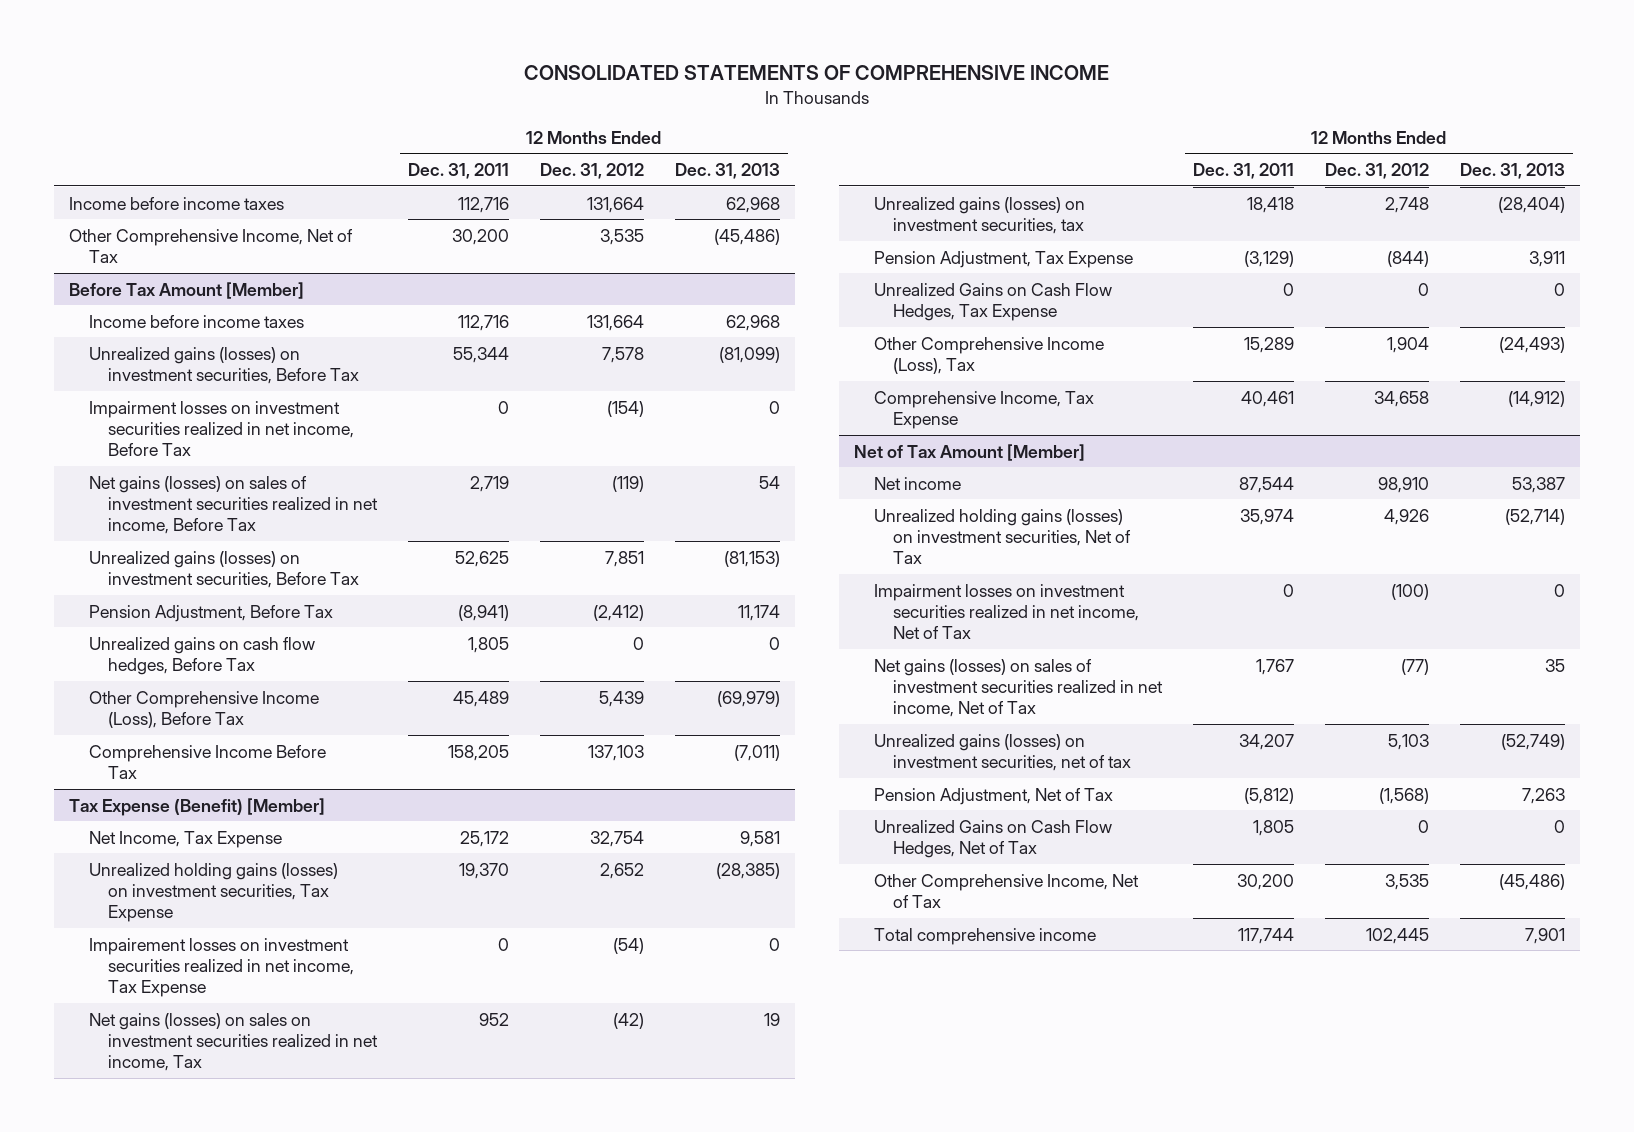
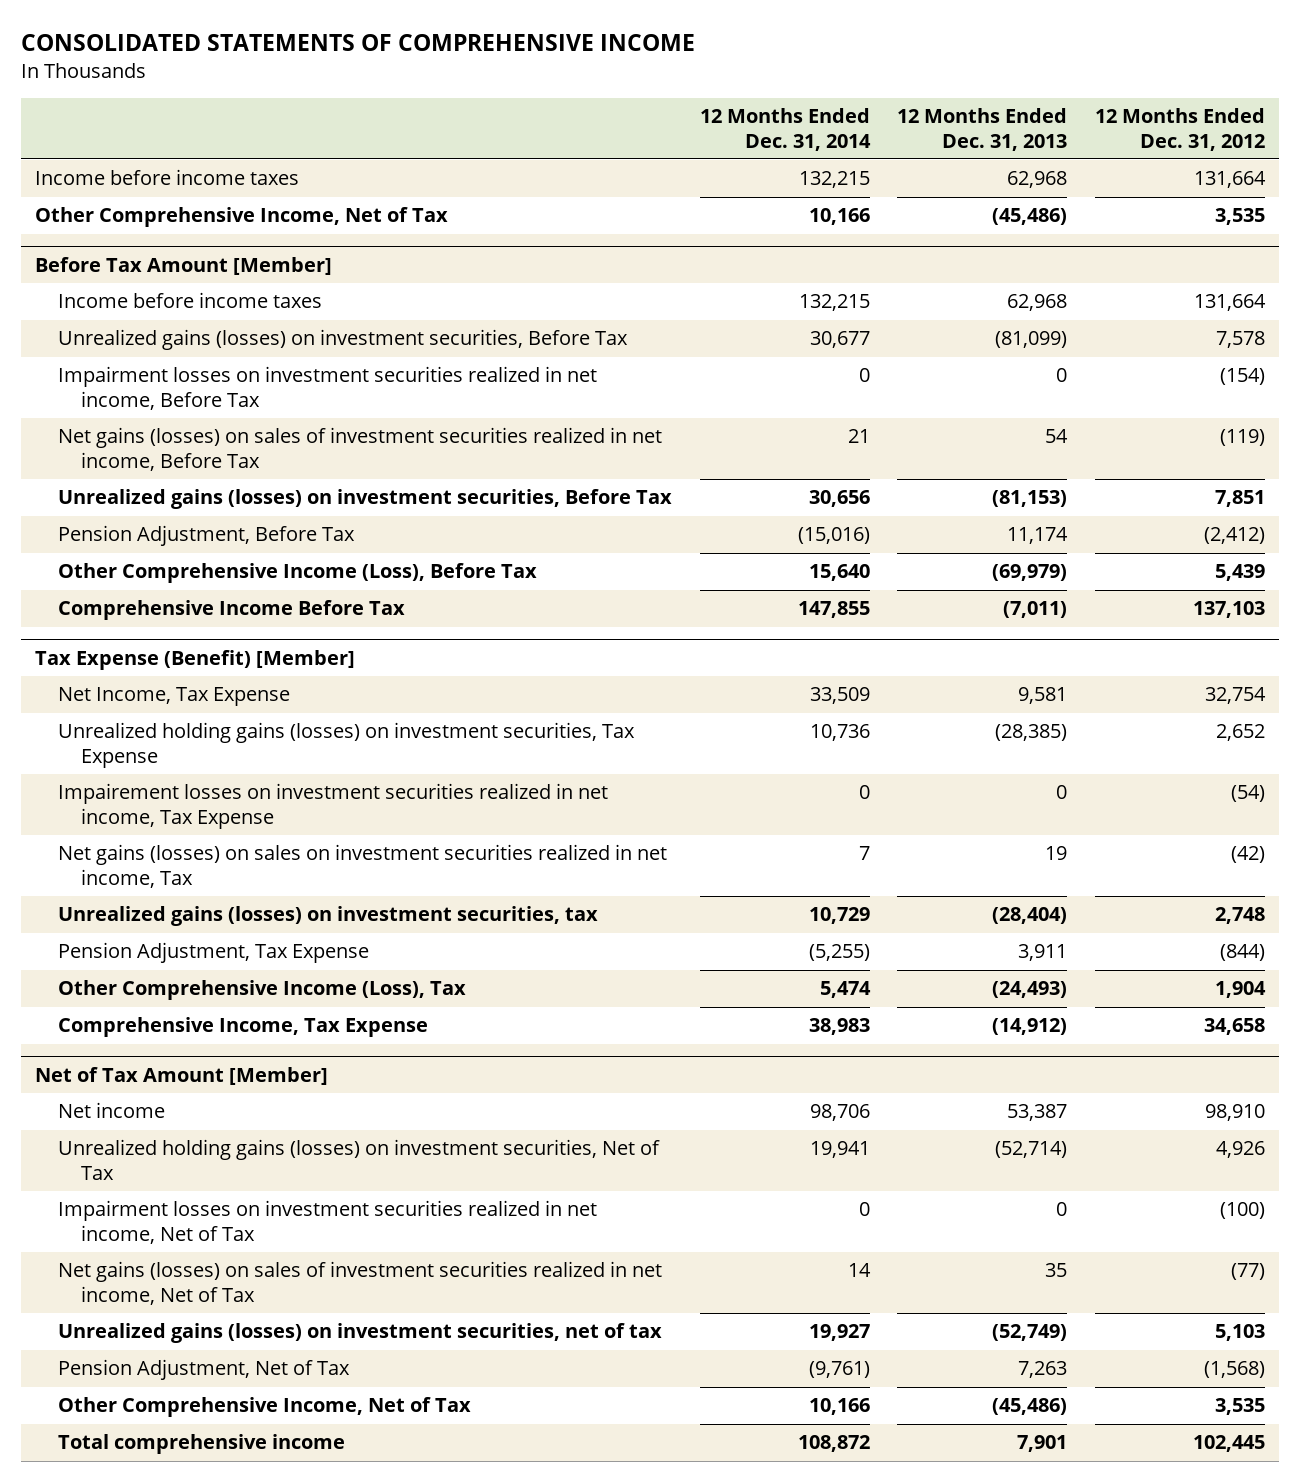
- | 12 Months Ended Dec. 31, 2011 | 12 Months Ended Dec. 31, 2012 | 12 Months Ended Dec. 31, 2013
+ | 12 Months Ended Dec. 31, 2014 | 12 Months Ended Dec. 31, 2013 | 12 Months Ended Dec. 31, 2012
@ Before Tax Amount [Member]
- Unrealized gains on cash flow hedges, Before Tax | 1,805 | 0 | 0
@ Tax Expense (Benefit) [Member]
- Unrealized Gains on Cash Flow Hedges, Tax Expense | 0 | 0 | 0
@ Net of Tax Amount [Member]
- Unrealized Gains on Cash Flow Hedges, Net of Tax | 1,805 | 0 | 0

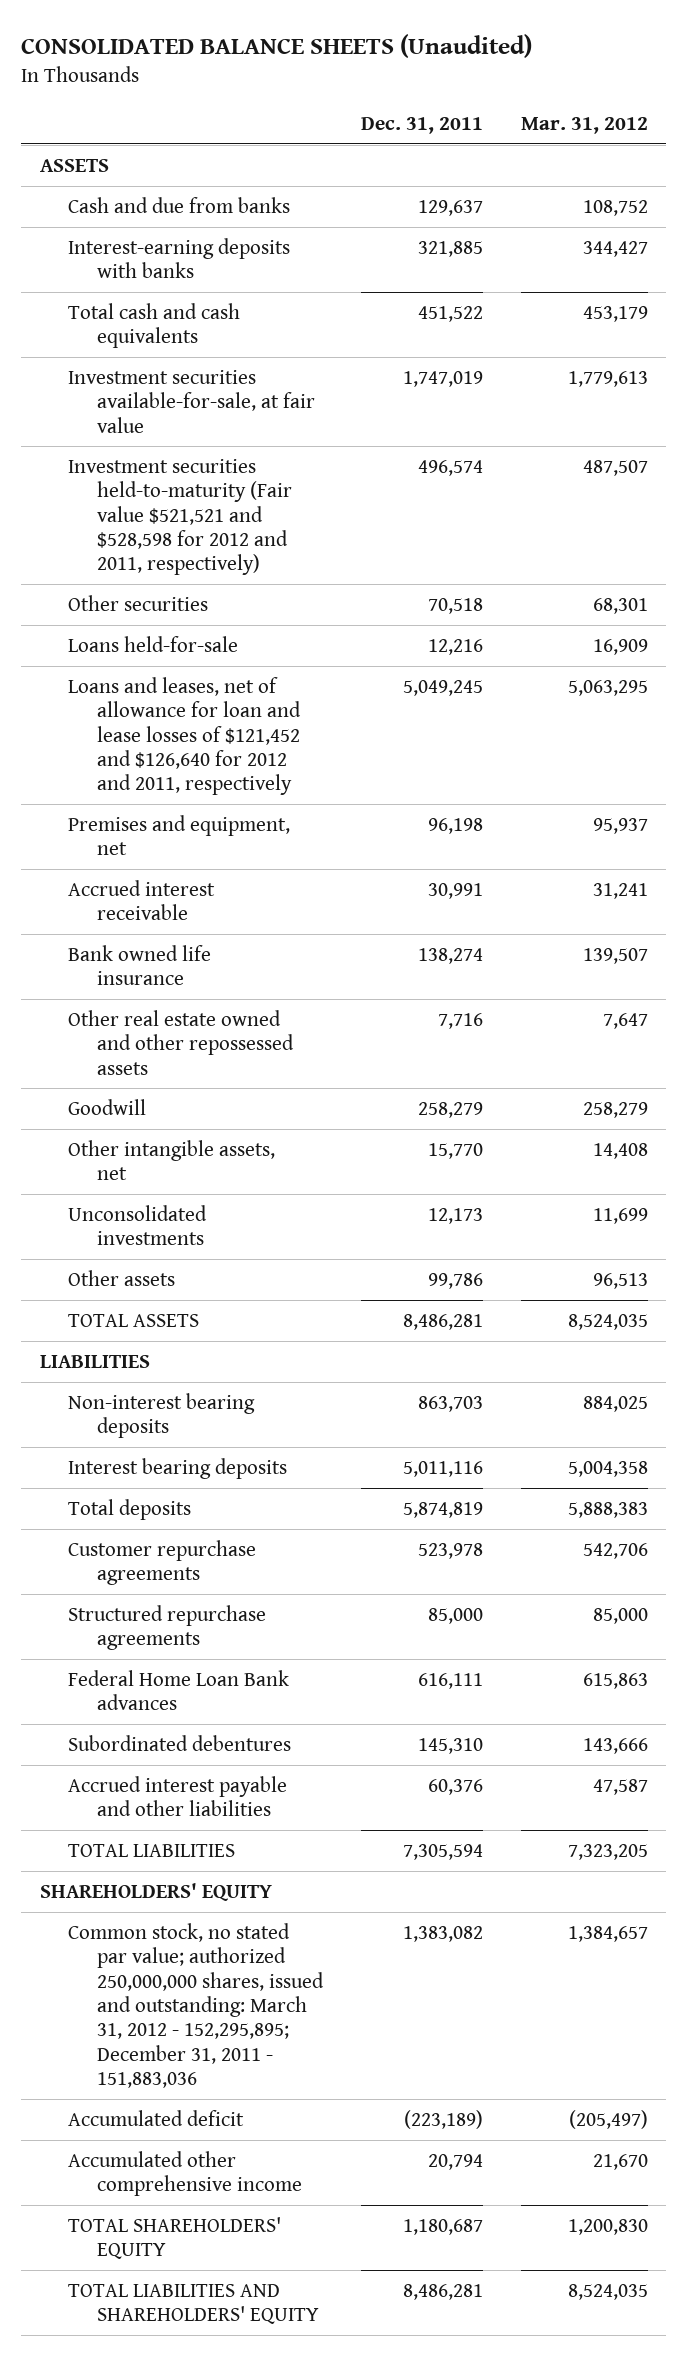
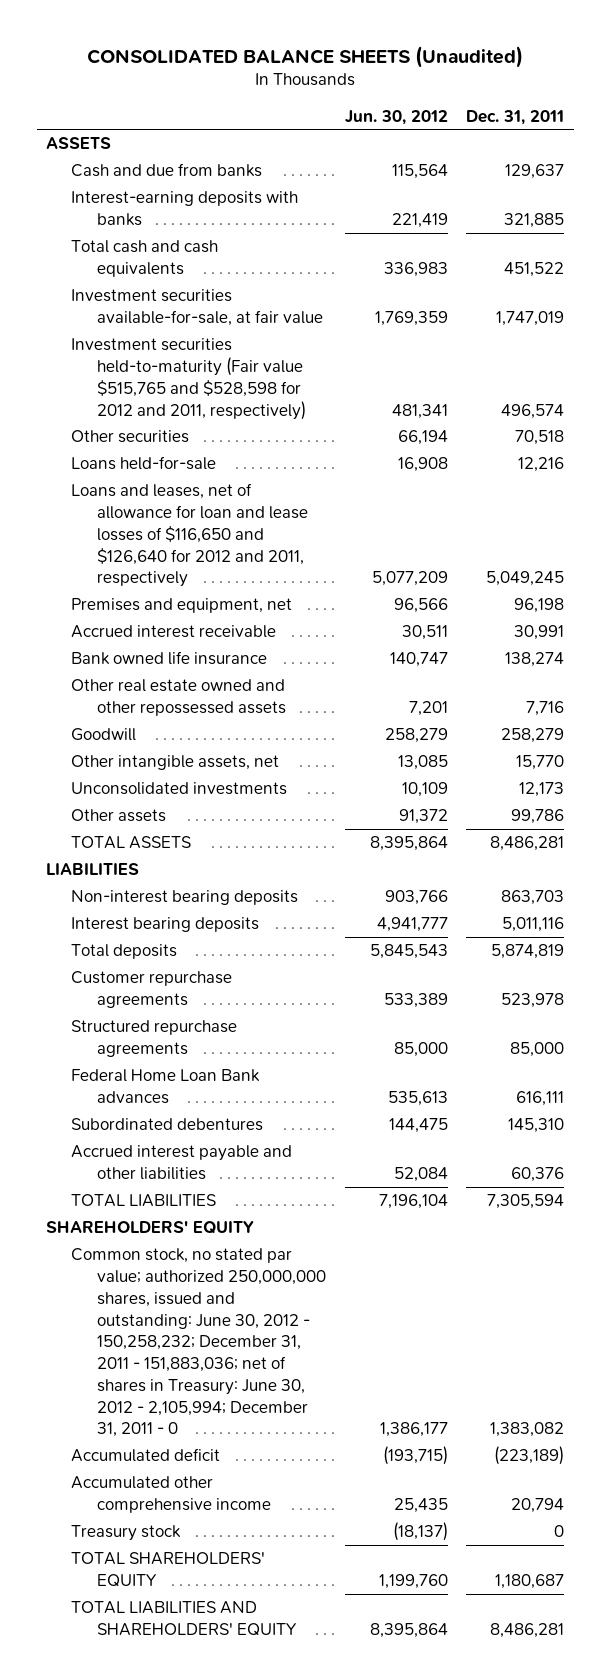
- | Dec. 31, 2011 | Mar. 31, 2012
+ | Jun. 30, 2012 | Dec. 31, 2011
- Investment securities held-to-maturity (Fair value $521,521 and $528,598 for 2012 and 2011, respectively) | 496,574 | 487,507
+ Investment securities held-to-maturity (Fair value $515,765 and $528,598 for 2012 and 2011, respectively) | 481,341 | 496,574
- Loans and leases, net of allowance for loan and lease losses of $121,452 and $126,640 for 2012 and 2011, respectively | 5,049,245 | 5,063,295
+ Loans and leases, net of allowance for loan and lease losses of $116,650 and $126,640 for 2012 and 2011, respectively | 5,077,209 | 5,049,245
- Common stock, no stated par value; authorized 250,000,000 shares, issued and outstanding: March 31, 2012 - 152,295,895; December 31, 2011 - 151,883,036 | 1,383,082 | 1,384,657
+ Common stock, no stated par value; authorized 250,000,000 shares, issued and outstanding: June 30, 2012 - 150,258,232; December 31, 2011 - 151,883,036; net of shares in Treasury: June 30, 2012 - 2,105,994; December 31, 2011 - 0 | 1,386,177 | 1,383,082
+ Treasury stock | (18,137) | 0

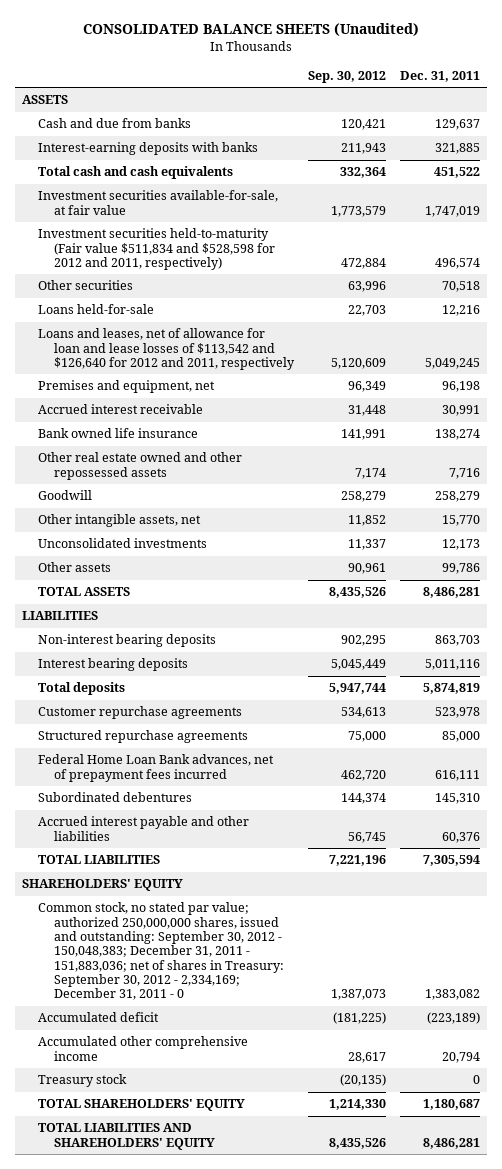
- | Jun. 30, 2012 | Dec. 31, 2011
+ | Sep. 30, 2012 | Dec. 31, 2011
- Investment securities held-to-maturity (Fair value $515,765 and $528,598 for 2012 and 2011, respectively) | 481,341 | 496,574
+ Investment securities held-to-maturity (Fair value $511,834 and $528,598 for 2012 and 2011, respectively) | 472,884 | 496,574
- Loans and leases, net of allowance for loan and lease losses of $116,650 and $126,640 for 2012 and 2011, respectively | 5,077,209 | 5,049,245
+ Loans and leases, net of allowance for loan and lease losses of $113,542 and $126,640 for 2012 and 2011, respectively | 5,120,609 | 5,049,245
- Federal Home Loan Bank advances | 535,613 | 616,111
+ Federal Home Loan Bank advances, net of prepayment fees incurred | 462,720 | 616,111
- Common stock, no stated par value; authorized 250,000,000 shares, issued and outstanding: June 30, 2012 - 150,258,232; December 31, 2011 - 151,883,036; net of shares in Treasury: June 30, 2012 - 2,105,994; December 31, 2011 - 0 | 1,386,177 | 1,383,082
+ Common stock, no stated par value; authorized 250,000,000 shares, issued and outstanding: September 30, 2012 - 150,048,383; December 31, 2011 - 151,883,036; net of shares in Treasury: September 30, 2012 - 2,334,169; December 31, 2011 - 0 | 1,387,073 | 1,383,082

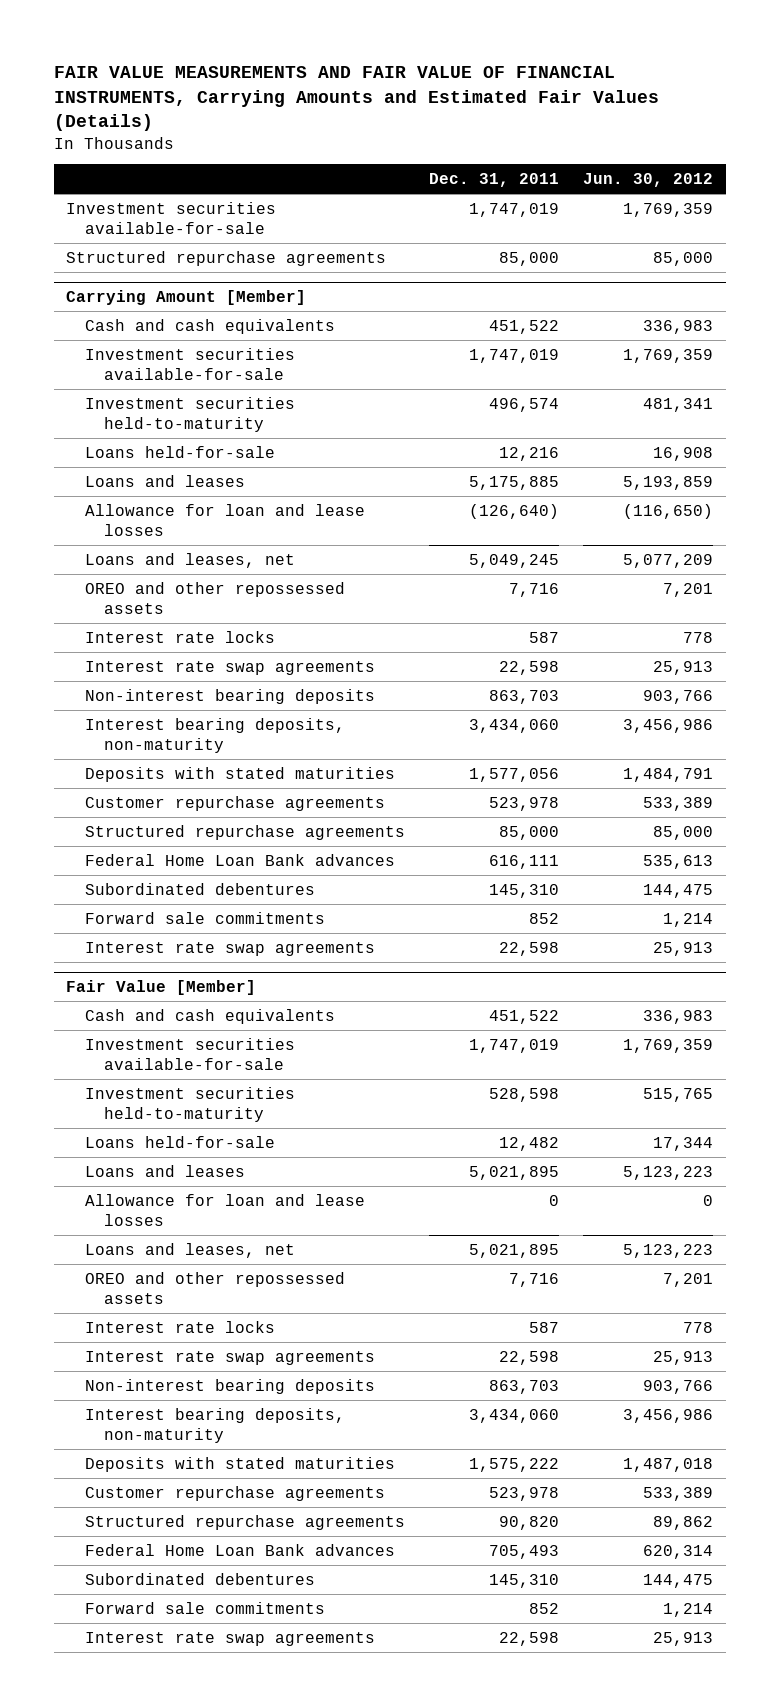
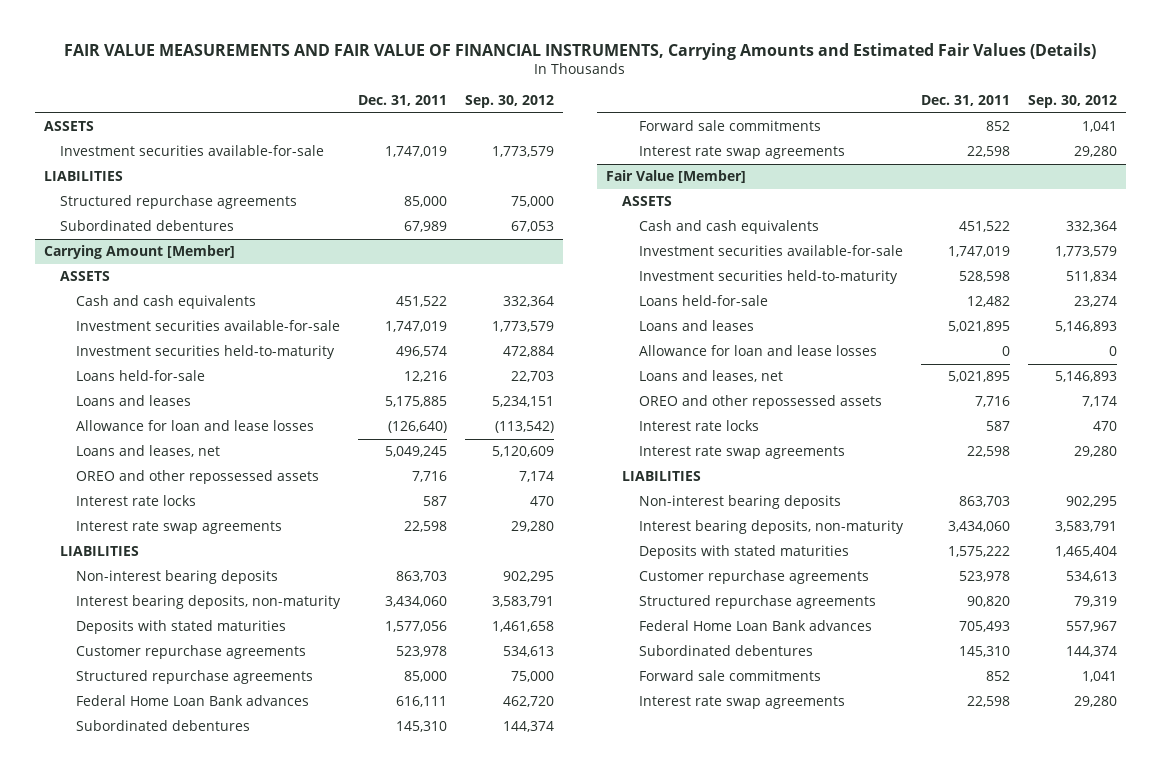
- | Dec. 31, 2011 | Jun. 30, 2012
+ | Dec. 31, 2011 | Sep. 30, 2012
+ ASSETS
+ LIABILITIES
+ Subordinated debentures | 67,989 | 67,053
@ Carrying Amount [Member]
+ ASSETS
+ LIABILITIES
@ Fair Value [Member]
+ ASSETS
+ LIABILITIES

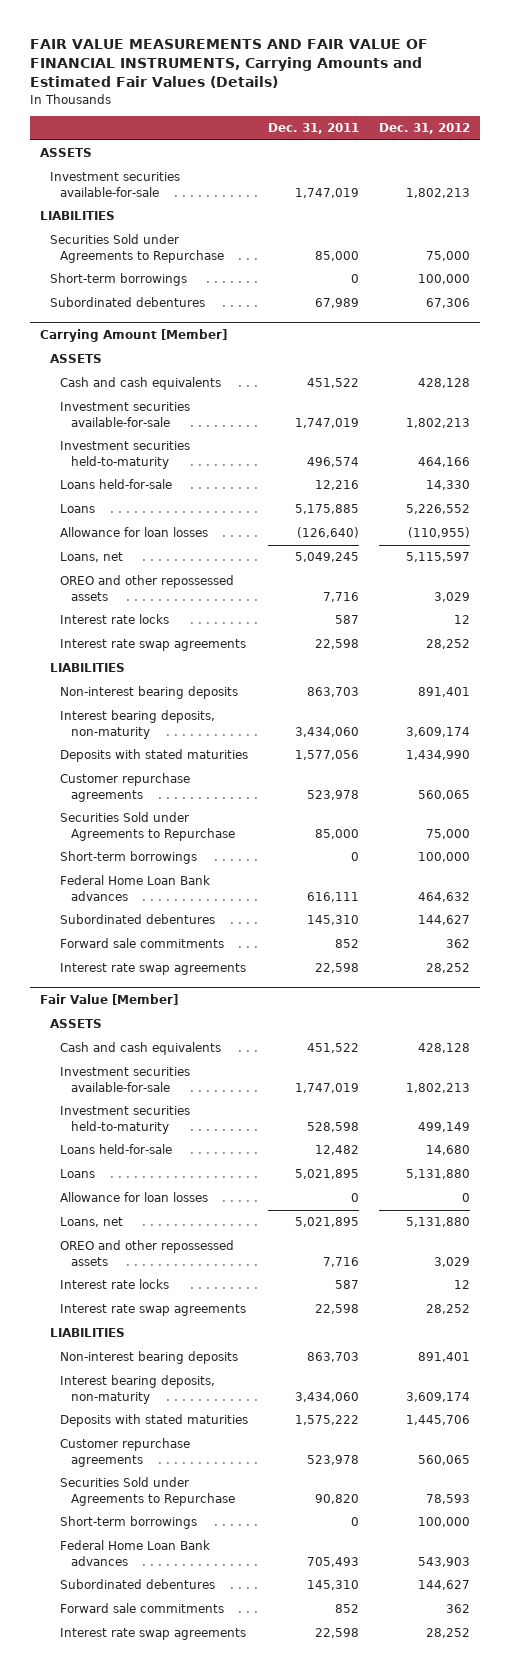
- | Dec. 31, 2011 | Sep. 30, 2012
+ | Dec. 31, 2011 | Dec. 31, 2012
- Structured repurchase agreements | 85,000 | 75,000
+ Securities Sold under Agreements to Repurchase | 85,000 | 75,000
+ Short-term borrowings | 0 | 100,000
@ Carrying Amount [Member]
- Loans and leases | 5,175,885 | 5,234,151
- Allowance for loan and lease losses | (126,640) | (113,542)
- Loans and leases, net | 5,049,245 | 5,120,609
+ Loans | 5,175,885 | 5,226,552
+ Allowance for loan losses | (126,640) | (110,955)
+ Loans, net | 5,049,245 | 5,115,597
- Structured repurchase agreements | 85,000 | 75,000
+ Securities Sold under Agreements to Repurchase | 85,000 | 75,000
+ Short-term borrowings | 0 | 100,000
@ Fair Value [Member]
- Loans and leases | 5,021,895 | 5,146,893
- Allowance for loan and lease losses | 0 | 0
- Loans and leases, net | 5,021,895 | 5,146,893
+ Loans | 5,021,895 | 5,131,880
+ Allowance for loan losses | 0 | 0
+ Loans, net | 5,021,895 | 5,131,880
- Structured repurchase agreements | 90,820 | 79,319
+ Securities Sold under Agreements to Repurchase | 90,820 | 78,593
+ Short-term borrowings | 0 | 100,000

